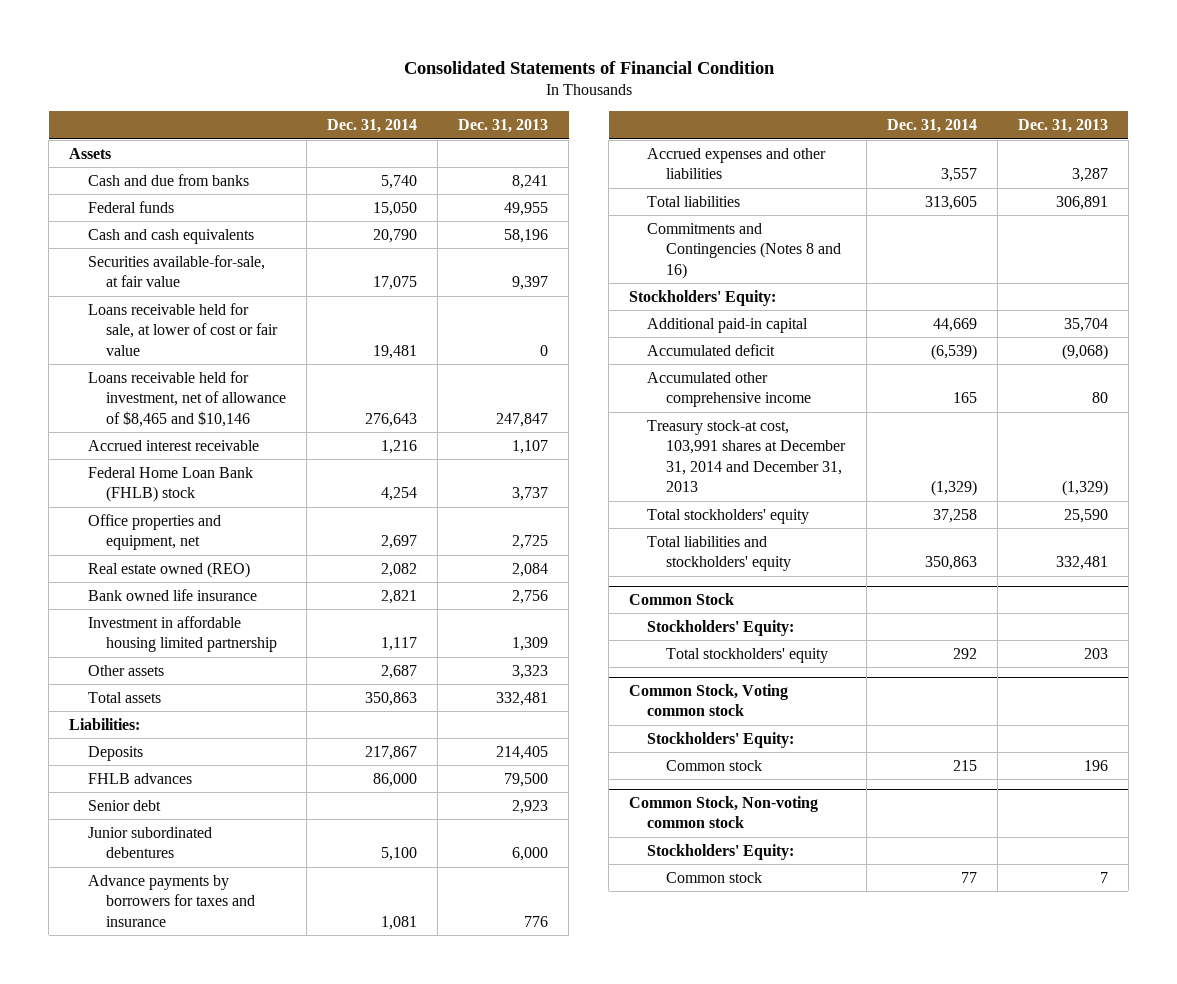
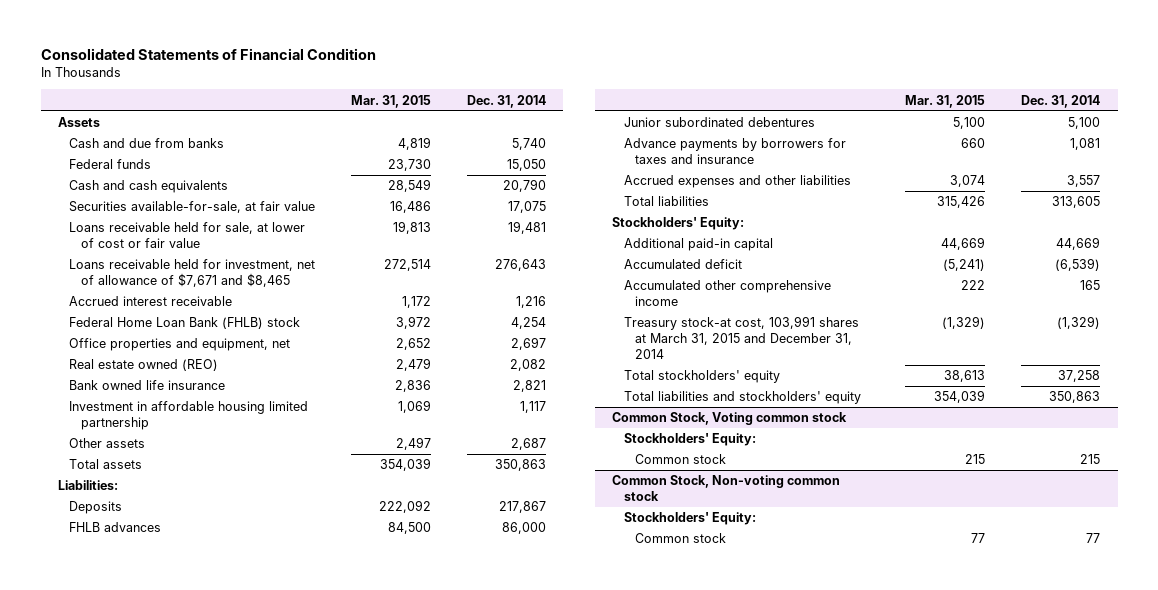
- | Dec. 31, 2014 | Dec. 31, 2013
+ | Mar. 31, 2015 | Dec. 31, 2014
- Loans receivable held for investment, net of allowance of $8,465 and $10,146 | 276,643 | 247,847
+ Loans receivable held for investment, net of allowance of $7,671 and $8,465 | 272,514 | 276,643
- Senior debt | | 2,923
- Commitments and Contingencies (Notes 8 and 16)
- Treasury stock-at cost, 103,991 shares at December 31, 2014 and December 31, 2013 | (1,329) | (1,329)
+ Treasury stock-at cost, 103,991 shares at March 31, 2015 and December 31, 2014 | (1,329) | (1,329)
- Common Stock
- Stockholders' Equity:
- Total stockholders' equity | 292 | 203

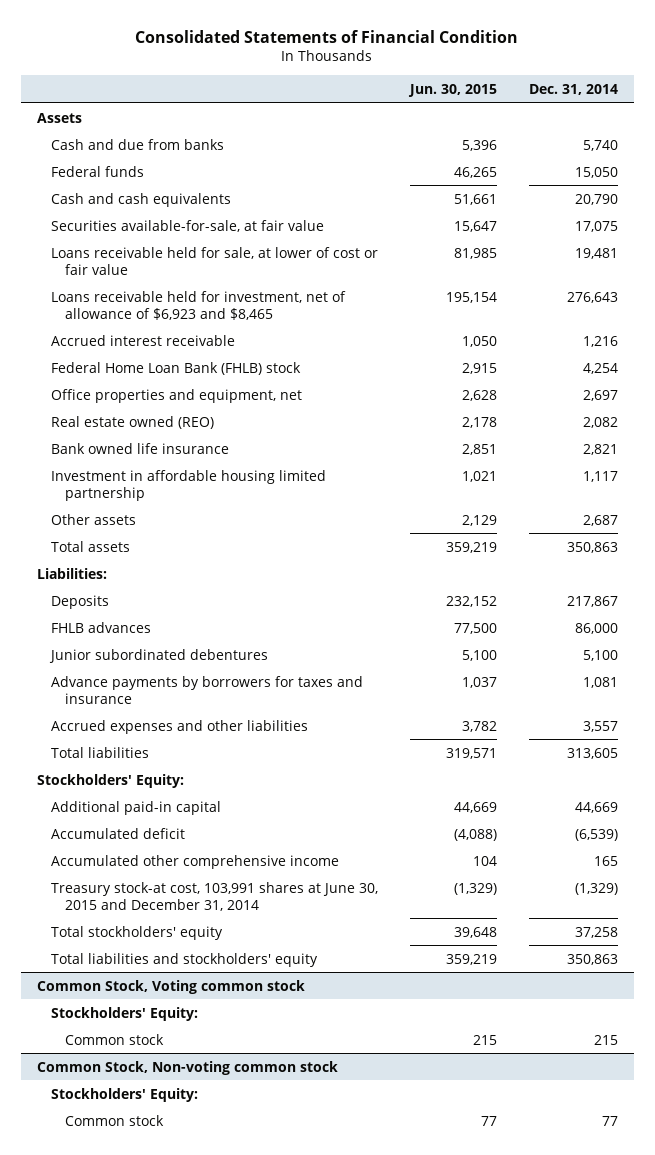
- | Mar. 31, 2015 | Dec. 31, 2014
+ | Jun. 30, 2015 | Dec. 31, 2014
- Loans receivable held for investment, net of allowance of $7,671 and $8,465 | 272,514 | 276,643
+ Loans receivable held for investment, net of allowance of $6,923 and $8,465 | 195,154 | 276,643
- Treasury stock-at cost, 103,991 shares at March 31, 2015 and December 31, 2014 | (1,329) | (1,329)
+ Treasury stock-at cost, 103,991 shares at June 30, 2015 and December 31, 2014 | (1,329) | (1,329)

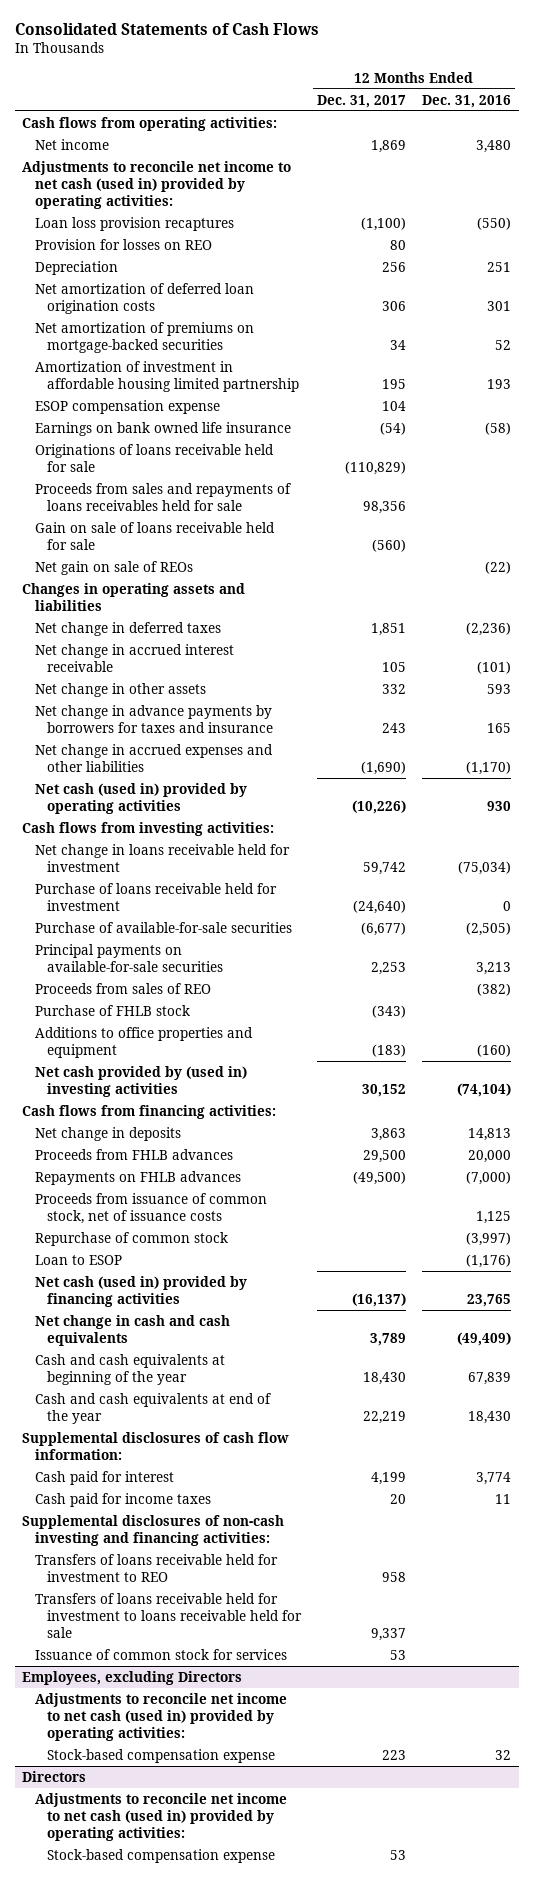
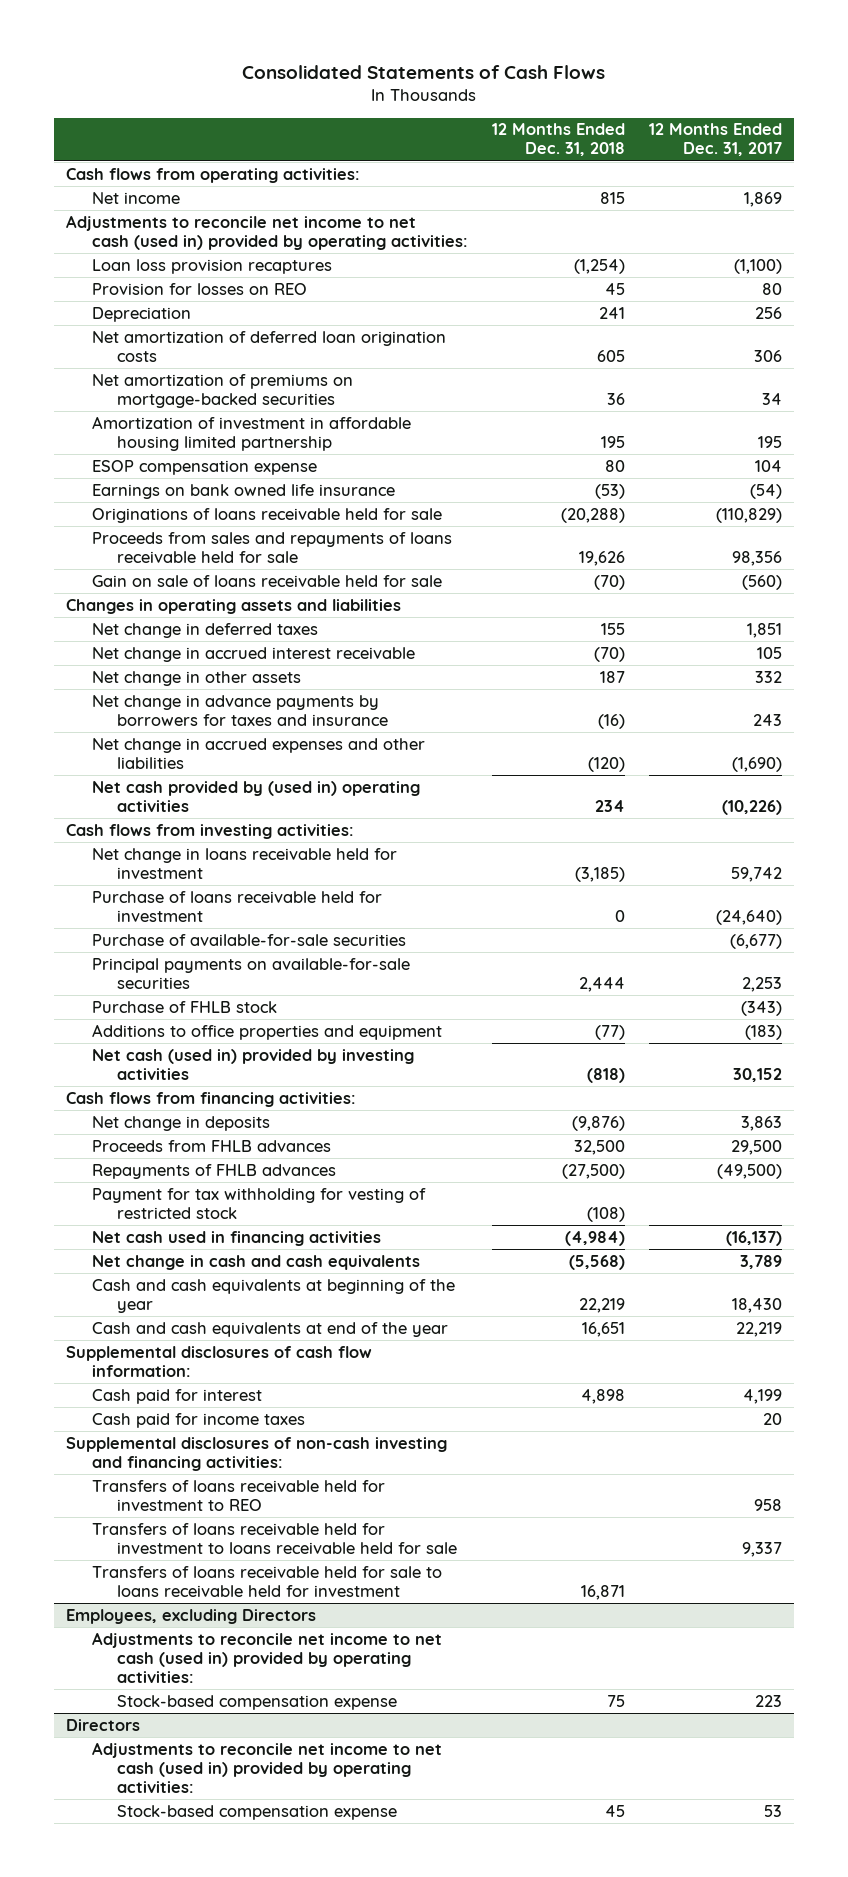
- | 12 Months Ended Dec. 31, 2017 | 12 Months Ended Dec. 31, 2016
+ | 12 Months Ended Dec. 31, 2018 | 12 Months Ended Dec. 31, 2017
- Proceeds from sales and repayments of loans receivables held for sale | 98,356 |
+ Proceeds from sales and repayments of loans receivable held for sale | 19,626 | 98,356
- Net gain on sale of REOs | | (22)
- Net cash (used in) provided by operating activities | (10,226) | 930
+ Net cash provided by (used in) operating activities | 234 | (10,226)
- Proceeds from sales of REO | | (382)
- Net cash provided by (used in) investing activities | 30,152 | (74,104)
+ Net cash (used in) provided by investing activities | (818) | 30,152
- Repayments on FHLB advances | (49,500) | (7,000)
- Proceeds from issuance of common stock, net of issuance costs | | 1,125
- Repurchase of common stock | | (3,997)
- Loan to ESOP | | (1,176)
- Net cash (used in) provided by financing activities | (16,137) | 23,765
+ Repayments of FHLB advances | (27,500) | (49,500)
+ Payment for tax withholding for vesting of restricted stock | (108) |
+ Net cash used in financing activities | (4,984) | (16,137)
- Issuance of common stock for services | 53 |
+ Transfers of loans receivable held for sale to loans receivable held for investment | 16,871 |

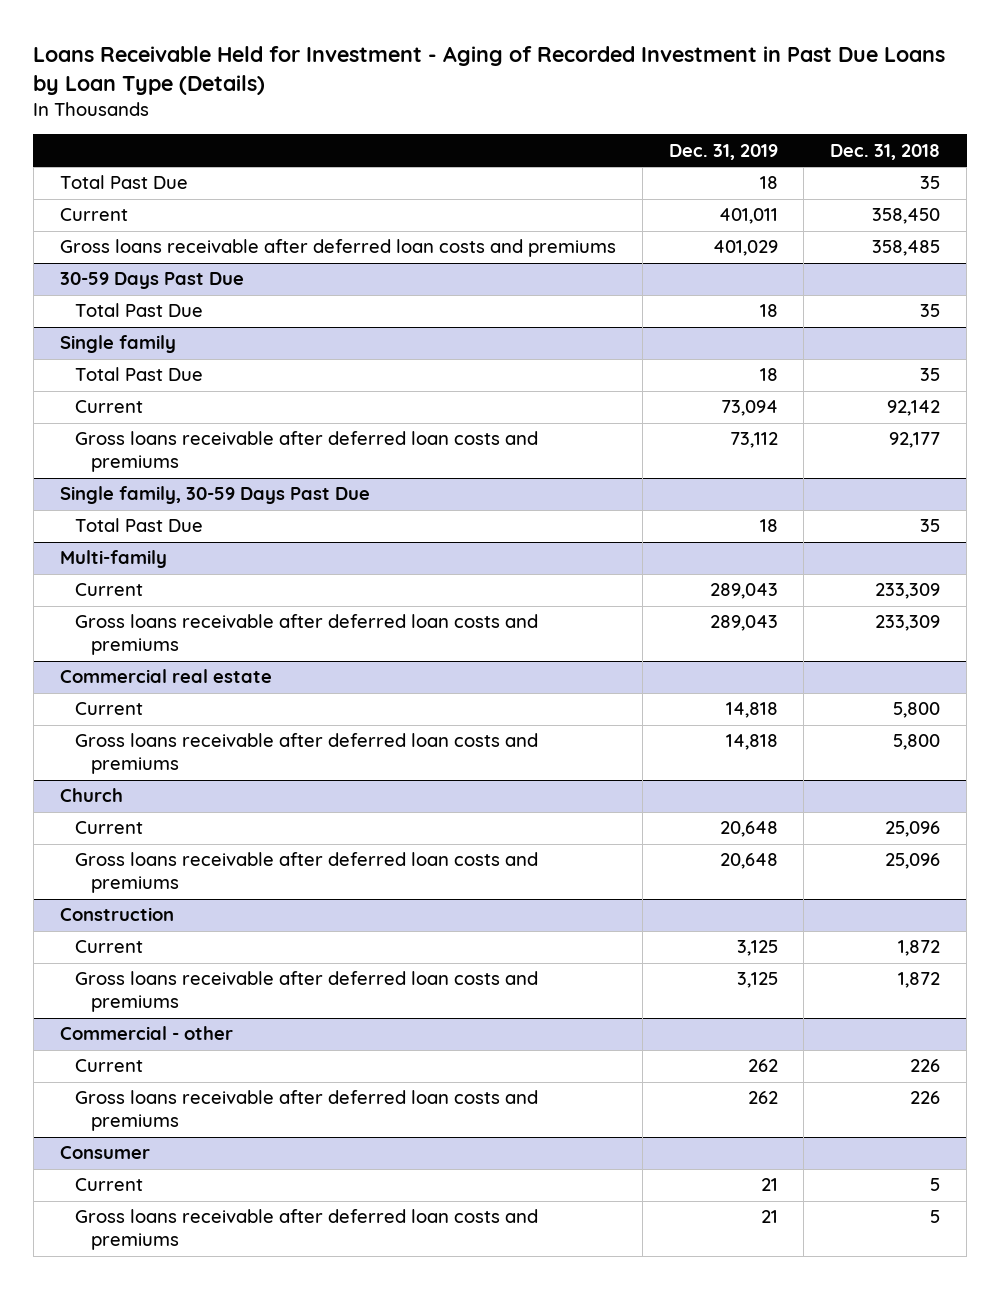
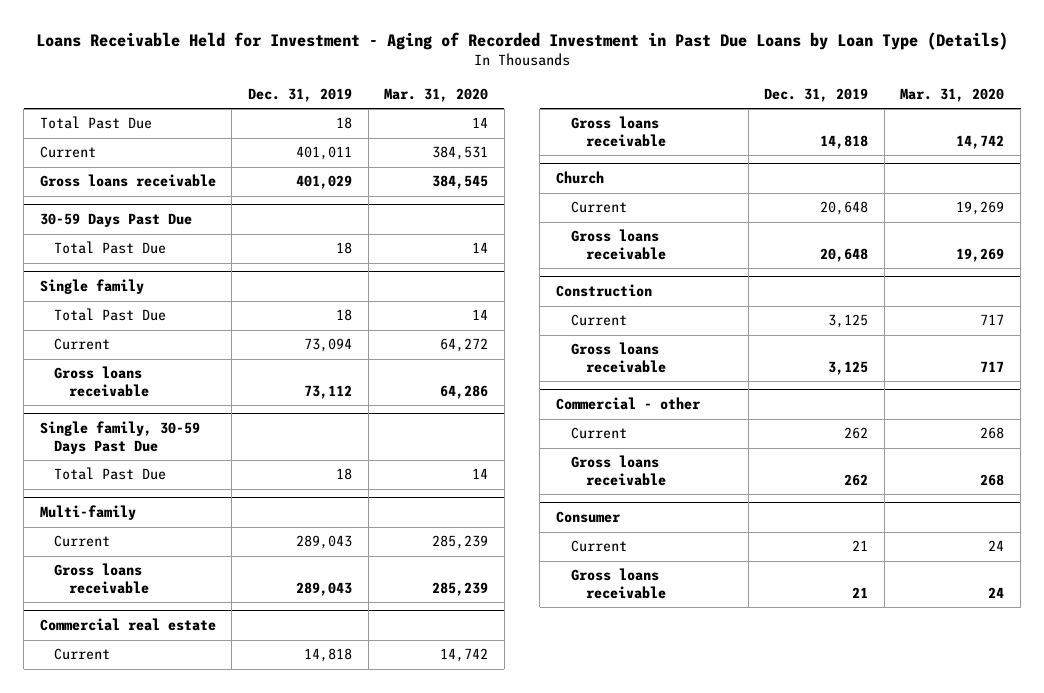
- | Dec. 31, 2019 | Dec. 31, 2018
+ | Dec. 31, 2019 | Mar. 31, 2020
- Gross loans receivable after deferred loan costs and premiums | 401,029 | 358,485
+ Gross loans receivable | 401,029 | 384,545
@ Single family
- Gross loans receivable after deferred loan costs and premiums | 73,112 | 92,177
+ Gross loans receivable | 73,112 | 64,286
@ Multi-family
- Gross loans receivable after deferred loan costs and premiums | 289,043 | 233,309
+ Gross loans receivable | 289,043 | 285,239
@ Commercial real estate
- Gross loans receivable after deferred loan costs and premiums | 14,818 | 5,800
+ Gross loans receivable | 14,818 | 14,742
@ Church
- Gross loans receivable after deferred loan costs and premiums | 20,648 | 25,096
+ Gross loans receivable | 20,648 | 19,269
@ Construction
- Gross loans receivable after deferred loan costs and premiums | 3,125 | 1,872
+ Gross loans receivable | 3,125 | 717
@ Commercial - other
- Gross loans receivable after deferred loan costs and premiums | 262 | 226
+ Gross loans receivable | 262 | 268
@ Consumer
- Gross loans receivable after deferred loan costs and premiums | 21 | 5
+ Gross loans receivable | 21 | 24

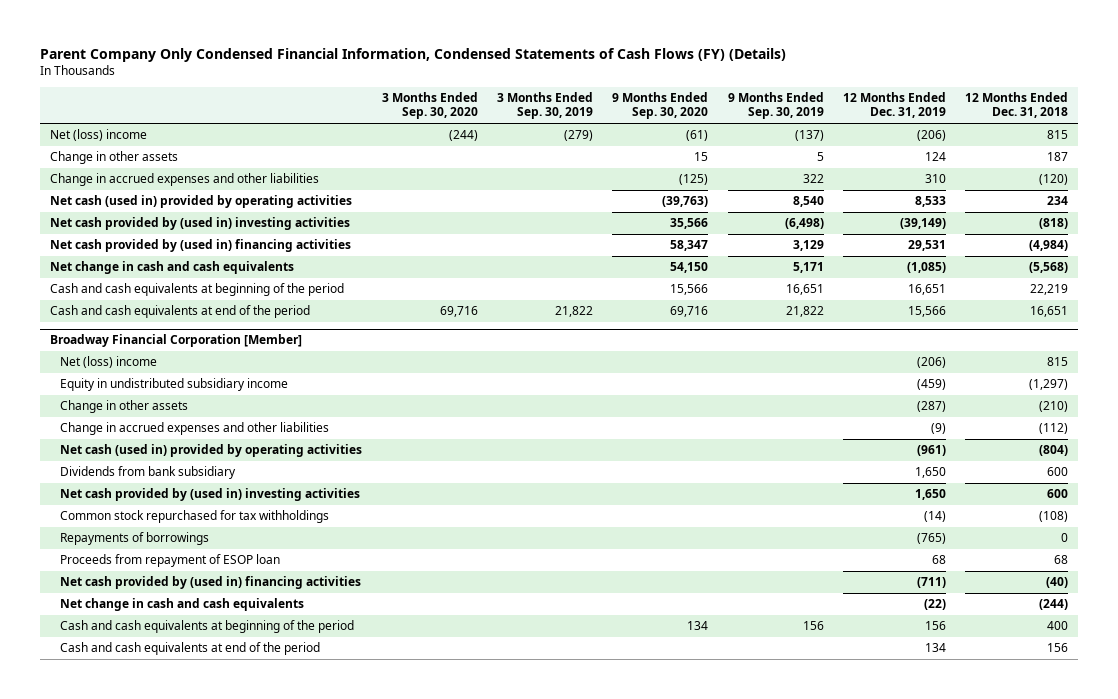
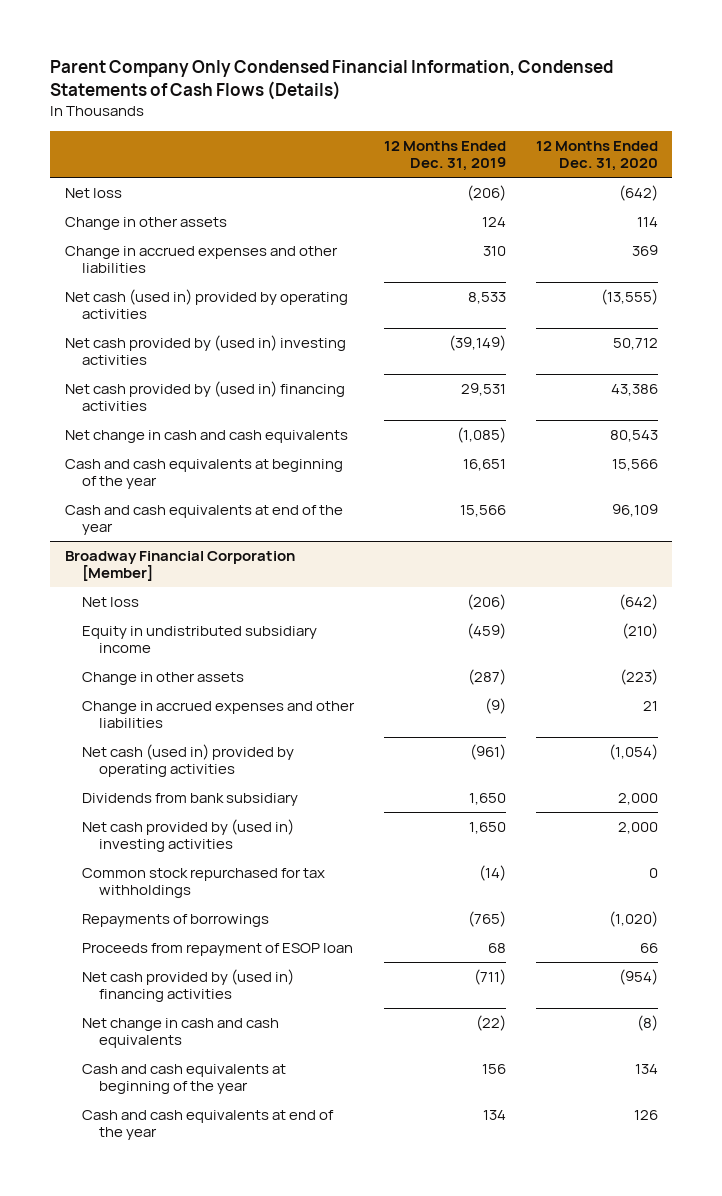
- Parent Company Only Condensed Financial Information, Condensed Statements of Cash Flows (FY) (Details)
+ Parent Company Only Condensed Financial Information, Condensed Statements of Cash Flows (Details)
- | 3 Months Ended Sep. 30, 2020 | 3 Months Ended Sep. 30, 2019 | 9 Months Ended Sep. 30, 2020 | 9 Months Ended Sep. 30, 2019 | 12 Months Ended Dec. 31, 2019 | 12 Months Ended Dec. 31, 2018
+ | 12 Months Ended Dec. 31, 2019 | 12 Months Ended Dec. 31, 2020
- Net (loss) income | (244) | (279) | (61) | (137) | (206) | 815
+ Net loss | (206) | (642)
- Cash and cash equivalents at beginning of the period | | | 15,566 | 16,651 | 16,651 | 22,219
- Cash and cash equivalents at end of the period | 69,716 | 21,822 | 69,716 | 21,822 | 15,566 | 16,651
+ Cash and cash equivalents at beginning of the year | 16,651 | 15,566
+ Cash and cash equivalents at end of the year | 15,566 | 96,109
@ Broadway Financial Corporation [Member]
- Net (loss) income | | | | | (206) | 815
+ Net loss | (206) | (642)
- Cash and cash equivalents at beginning of the period | | | 134 | 156 | 156 | 400
- Cash and cash equivalents at end of the period | | | | | 134 | 156
+ Cash and cash equivalents at beginning of the year | 156 | 134
+ Cash and cash equivalents at end of the year | 134 | 126

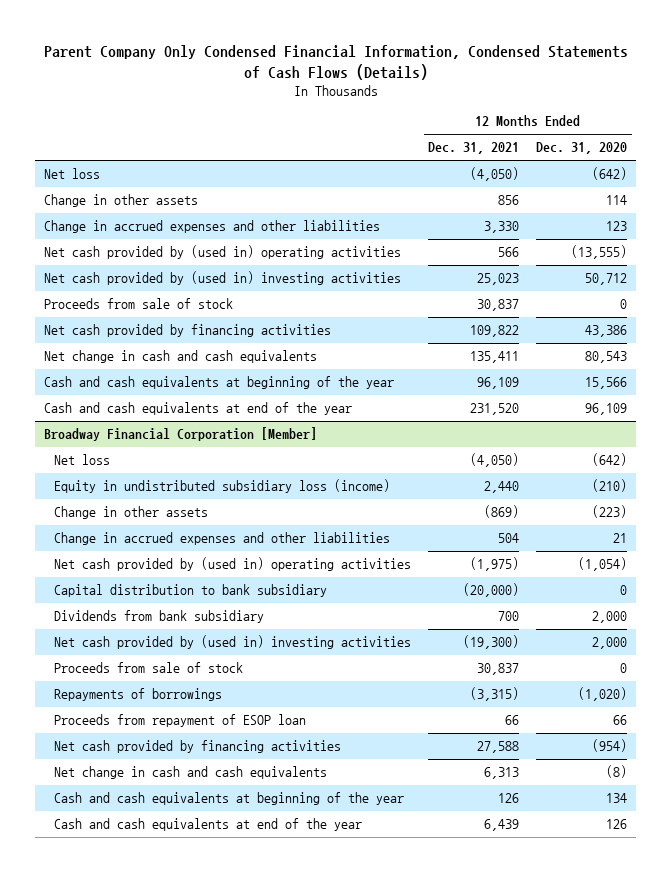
- | 12 Months Ended Dec. 31, 2019 | 12 Months Ended Dec. 31, 2020
+ | 12 Months Ended Dec. 31, 2021 | 12 Months Ended Dec. 31, 2020
- Change in accrued expenses and other liabilities | 310 | 369
- Net cash (used in) provided by operating activities | 8,533 | (13,555)
+ Change in accrued expenses and other liabilities | 3,330 | 123
+ Net cash provided by (used in) operating activities | 566 | (13,555)
- Net cash provided by (used in) financing activities | 29,531 | 43,386
+ Proceeds from sale of stock | 30,837 | 0
+ Net cash provided by financing activities | 109,822 | 43,386
@ Broadway Financial Corporation [Member]
- Equity in undistributed subsidiary income | (459) | (210)
+ Equity in undistributed subsidiary loss (income) | 2,440 | (210)
- Net cash (used in) provided by operating activities | (961) | (1,054)
+ Net cash provided by (used in) operating activities | (1,975) | (1,054)
+ Capital distribution to bank subsidiary | (20,000) | 0
- Common stock repurchased for tax withholdings | (14) | 0
+ Proceeds from sale of stock | 30,837 | 0
- Net cash provided by (used in) financing activities | (711) | (954)
+ Net cash provided by financing activities | 27,588 | (954)

